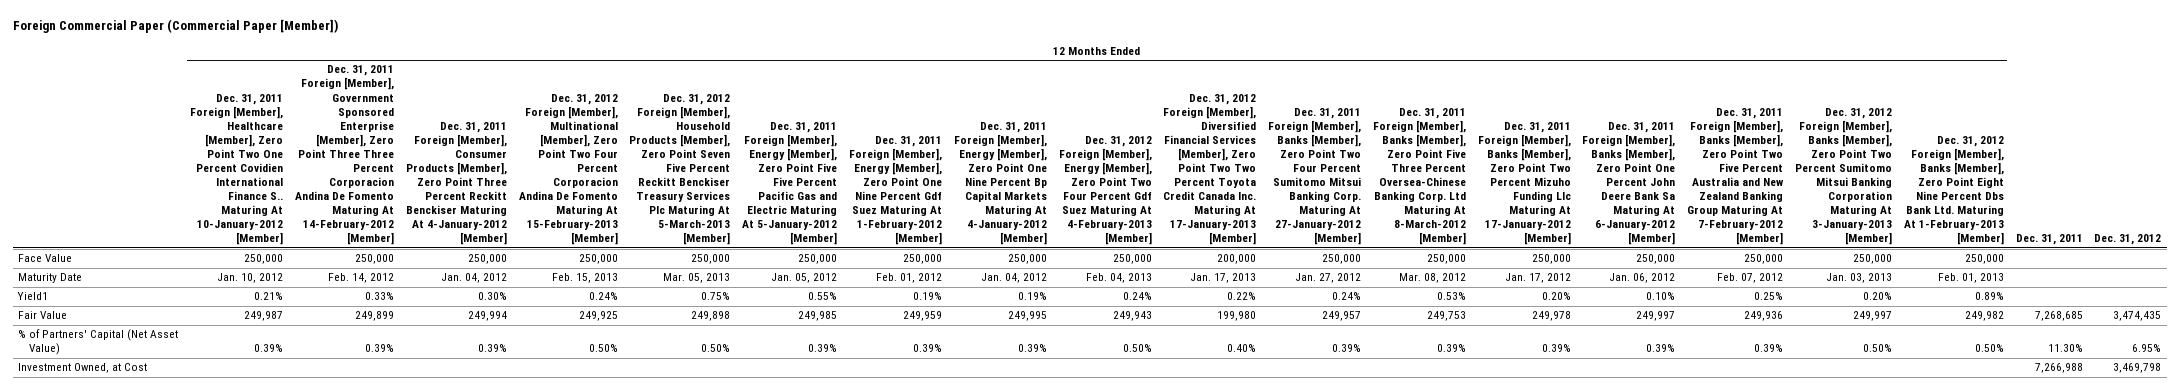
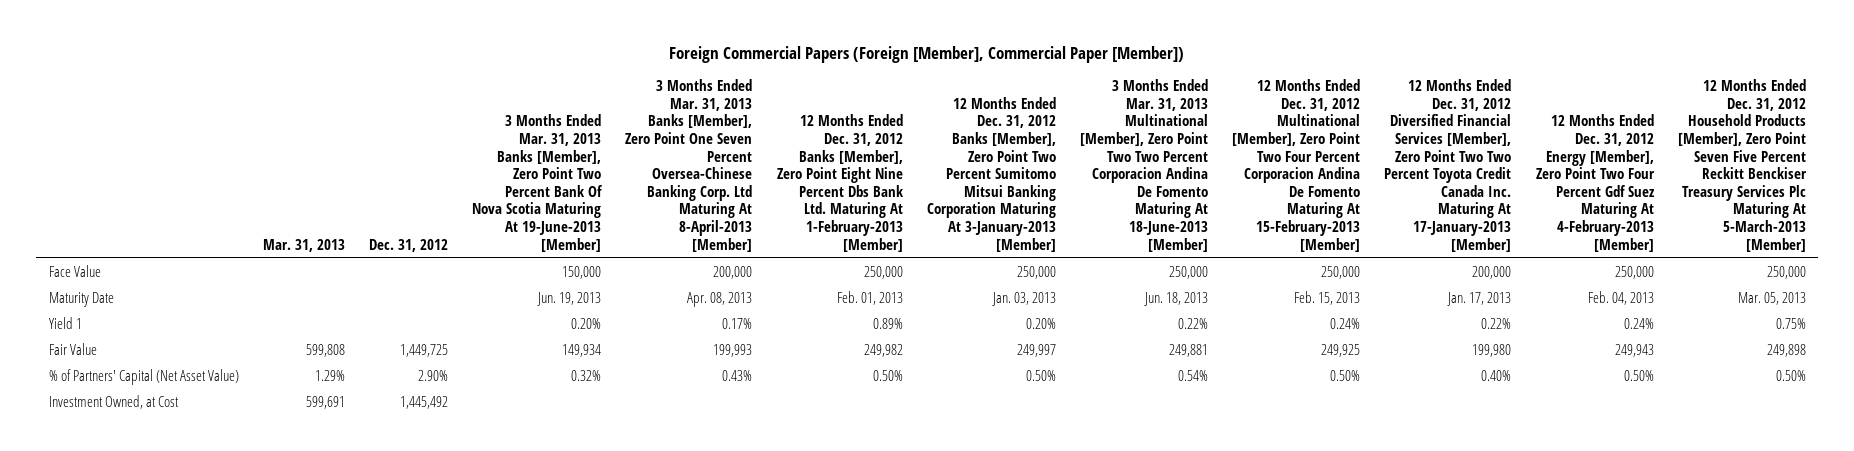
- Foreign Commercial Paper (Commercial Paper [Member])
+ Foreign Commercial Papers (Foreign [Member], Commercial Paper [Member])
- | 12 Months Ended Dec. 31, 2011 Foreign [Member], Healthcare [Member], Zero Point Two One Percent Covidien International Finance S.. Maturing At 10-January-2012 [Member] | 12 Months Ended Dec. 31, 2011 Foreign [Member], Government Sponsored Enterprise [Member], Zero Point Three Three Percent Corporacion Andina De Fomento Maturing At 14-February-2012 [Member] | 12 Months Ended Dec. 31, 2011 Foreign [Member], Consumer Products [Member], Zero Point Three Percent Reckitt Benckiser Maturing At 4-January-2012 [Member] | 12 Months Ended Dec. 31, 2012 Foreign [Member], Multinational [Member], Zero Point Two Four Percent Corporacion Andina De Fomento Maturing At 15-February-2013 [Member] | 12 Months Ended Dec. 31, 2012 Foreign [Member], Household Products [Member], Zero Point Seven Five Percent Reckitt Benckiser Treasury Services Plc Maturing At 5-March-2013 [Member] | 12 Months Ended Dec. 31, 2011 Foreign [Member], Energy [Member], Zero Point Five Five Percent Pacific Gas and Electric Maturing At 5-January-2012 [Member] | 12 Months Ended Dec. 31, 2011 Foreign [Member], Energy [Member], Zero Point One Nine Percent Gdf Suez Maturing At 1-February-2012 [Member] | 12 Months Ended Dec. 31, 2011 Foreign [Member], Energy [Member], Zero Point One Nine Percent Bp Capital Markets Maturing At 4-January-2012 [Member] | 12 Months Ended Dec. 31, 2012 Foreign [Member], Energy [Member], Zero Point Two Four Percent Gdf Suez Maturing At 4-February-2013 [Member] | 12 Months Ended Dec. 31, 2012 Foreign [Member], Diversified Financial Services [Member], Zero Point Two Two Percent Toyota Credit Canada Inc. Maturing At 17-January-2013 [Member] | 12 Months Ended Dec. 31, 2011 Foreign [Member], Banks [Member], Zero Point Two Four Percent Sumitomo Mitsui Banking Corp. Maturing At 27-January-2012 [Member] | 12 Months Ended Dec. 31, 2011 Foreign [Member], Banks [Member], Zero Point Five Three Percent Oversea-Chinese Banking Corp. Ltd Maturing At 8-March-2012 [Member] | 12 Months Ended Dec. 31, 2011 Foreign [Member], Banks [Member], Zero Point Two Percent Mizuho Funding Llc Maturing At 17-January-2012 [Member] | 12 Months Ended Dec. 31, 2011 Foreign [Member], Banks [Member], Zero Point One Percent John Deere Bank Sa Maturing At 6-January-2012 [Member] | 12 Months Ended Dec. 31, 2011 Foreign [Member], Banks [Member], Zero Point Two Five Percent Australia and New Zealand Banking Group Maturing At 7-February-2012 [Member] | 12 Months Ended Dec. 31, 2012 Foreign [Member], Banks [Member], Zero Point Two Percent Sumitomo Mitsui Banking Corporation Maturing At 3-January-2013 [Member] | 12 Months Ended Dec. 31, 2012 Foreign [Member], Banks [Member], Zero Point Eight Nine Percent Dbs Bank Ltd. Maturing At 1-February-2013 [Member] | Dec. 31, 2011 | Dec. 31, 2012
+ | Mar. 31, 2013 | Dec. 31, 2012 | 3 Months Ended Mar. 31, 2013 Banks [Member], Zero Point Two Percent Bank Of Nova Scotia Maturing At 19-June-2013 [Member] | 3 Months Ended Mar. 31, 2013 Banks [Member], Zero Point One Seven Percent Oversea-Chinese Banking Corp. Ltd Maturing At 8-April-2013 [Member] | 12 Months Ended Dec. 31, 2012 Banks [Member], Zero Point Eight Nine Percent Dbs Bank Ltd. Maturing At 1-February-2013 [Member] | 12 Months Ended Dec. 31, 2012 Banks [Member], Zero Point Two Percent Sumitomo Mitsui Banking Corporation Maturing At 3-January-2013 [Member] | 3 Months Ended Mar. 31, 2013 Multinational [Member], Zero Point Two Two Percent Corporacion Andina De Fomento Maturing At 18-June-2013 [Member] | 12 Months Ended Dec. 31, 2012 Multinational [Member], Zero Point Two Four Percent Corporacion Andina De Fomento Maturing At 15-February-2013 [Member] | 12 Months Ended Dec. 31, 2012 Diversified Financial Services [Member], Zero Point Two Two Percent Toyota Credit Canada Inc. Maturing At 17-January-2013 [Member] | 12 Months Ended Dec. 31, 2012 Energy [Member], Zero Point Two Four Percent Gdf Suez Maturing At 4-February-2013 [Member] | 12 Months Ended Dec. 31, 2012 Household Products [Member], Zero Point Seven Five Percent Reckitt Benckiser Treasury Services Plc Maturing At 5-March-2013 [Member]
- Yield1 | 0.21% | 0.33% | 0.30% | 0.24% | 0.75% | 0.55% | 0.19% | 0.19% | 0.24% | 0.22% | 0.24% | 0.53% | 0.20% | 0.10% | 0.25% | 0.20% | 0.89% | |
- Fair Value | 249,987 | 249,899 | 249,994 | 249,925 | 249,898 | 249,985 | 249,959 | 249,995 | 249,943 | 199,980 | 249,957 | 249,753 | 249,978 | 249,997 | 249,936 | 249,997 | 249,982 | 7,268,685 | 3,474,435
- % of Partners' Capital (Net Asset Value) | 0.39% | 0.39% | 0.39% | 0.50% | 0.50% | 0.39% | 0.39% | 0.39% | 0.50% | 0.40% | 0.39% | 0.39% | 0.39% | 0.39% | 0.39% | 0.50% | 0.50% | 11.30% | 6.95%
- Investment Owned, at Cost | | | | | | | | | | | | | | | | | | 7,266,988 | 3,469,798
+ Yield 1 | | | 0.20% | 0.17% | 0.89% | 0.20% | 0.22% | 0.24% | 0.22% | 0.24% | 0.75%
+ Fair Value | 599,808 | 1,449,725 | 149,934 | 199,993 | 249,982 | 249,997 | 249,881 | 249,925 | 199,980 | 249,943 | 249,898
+ % of Partners' Capital (Net Asset Value) | 1.29% | 2.90% | 0.32% | 0.43% | 0.50% | 0.50% | 0.54% | 0.50% | 0.40% | 0.50% | 0.50%
+ Investment Owned, at Cost | 599,691 | 1,445,492 | | | | | | | | |

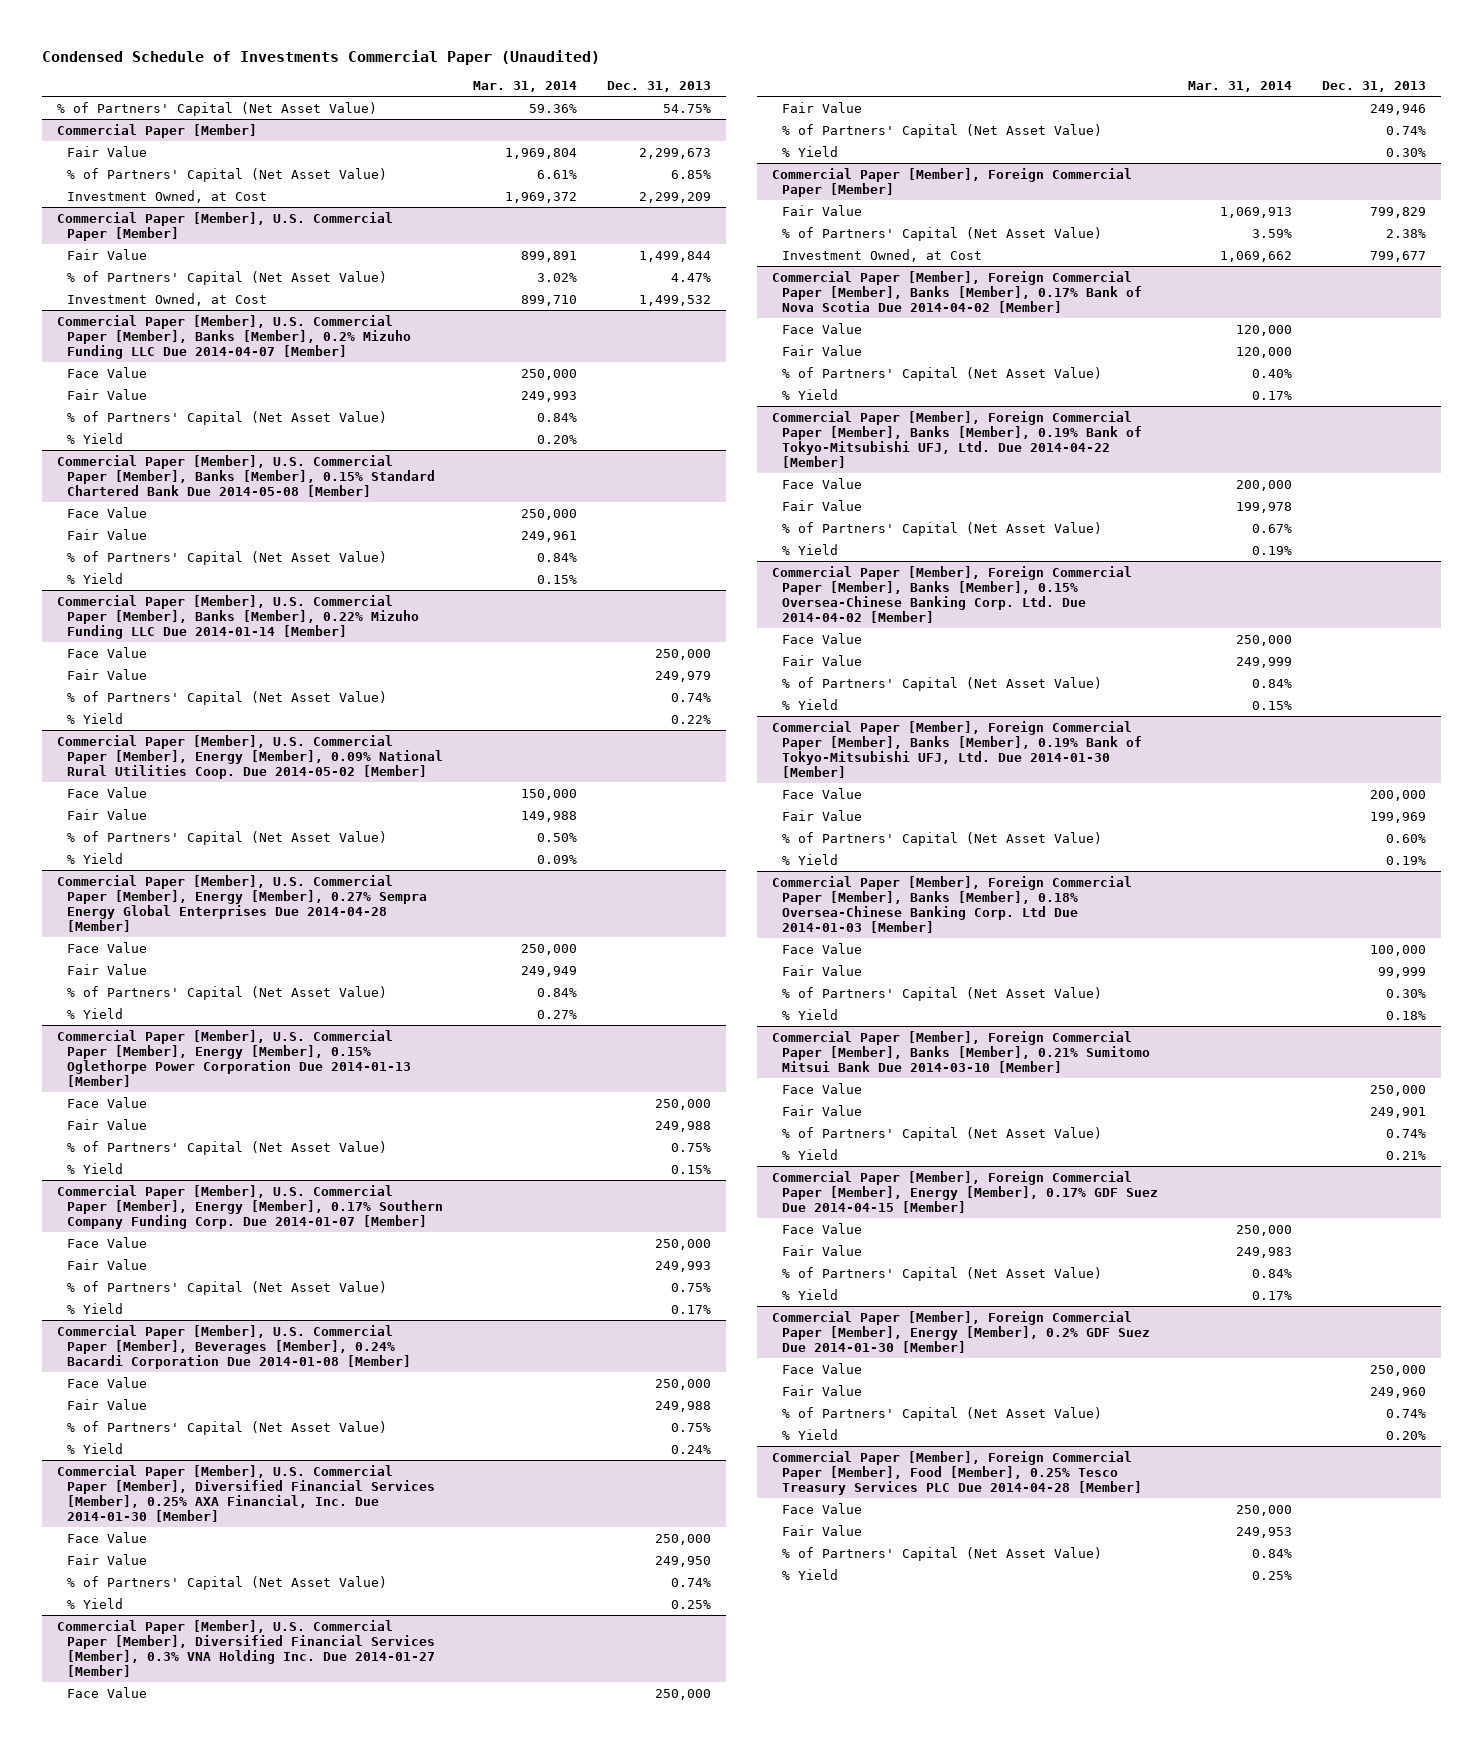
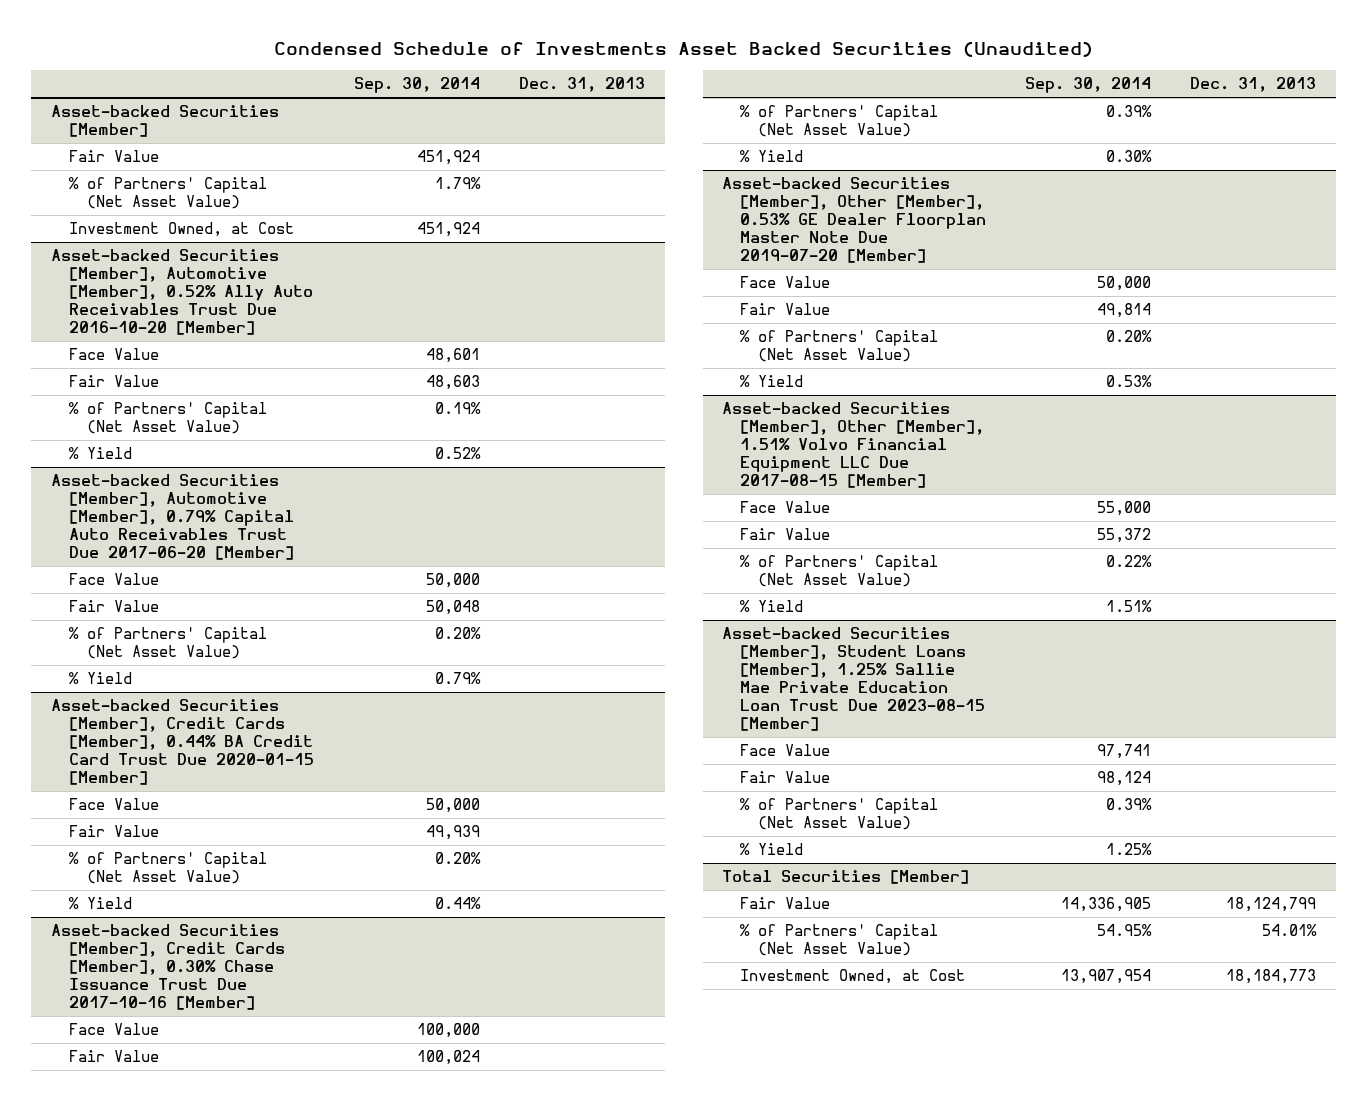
- Condensed Schedule of Investments Commercial Paper (Unaudited)
+ Condensed Schedule of Investments Asset Backed Securities (Unaudited)
- | Mar. 31, 2014 | Dec. 31, 2013
+ | Sep. 30, 2014 | Dec. 31, 2013
- % of Partners' Capital (Net Asset Value) | 59.36% | 54.75%
- Commercial Paper [Member]
- Fair Value | 1,969,804 | 2,299,673
- % of Partners' Capital (Net Asset Value) | 6.61% | 6.85%
- Investment Owned, at Cost | 1,969,372 | 2,299,209
- Commercial Paper [Member], U.S. Commercial Paper [Member]
- Fair Value | 899,891 | 1,499,844
- % of Partners' Capital (Net Asset Value) | 3.02% | 4.47%
- Investment Owned, at Cost | 899,710 | 1,499,532
- Commercial Paper [Member], U.S. Commercial Paper [Member], Banks [Member], 0.2% Mizuho Funding LLC Due 2014-04-07 [Member]
- Face Value | 250,000 |
- Fair Value | 249,993 |
- % of Partners' Capital (Net Asset Value) | 0.84% |
- % Yield | 0.20% |
- Commercial Paper [Member], U.S. Commercial Paper [Member], Banks [Member], 0.15% Standard Chartered Bank Due 2014-05-08 [Member]
- Face Value | 250,000 |
- Fair Value | 249,961 |
- % of Partners' Capital (Net Asset Value) | 0.84% |
- % Yield | 0.15% |
- Commercial Paper [Member], U.S. Commercial Paper [Member], Banks [Member], 0.22% Mizuho Funding LLC Due 2014-01-14 [Member]
- Face Value | | 250,000
- Fair Value | | 249,979
- % of Partners' Capital (Net Asset Value) | | 0.74%
- % Yield | | 0.22%
- Commercial Paper [Member], U.S. Commercial Paper [Member], Energy [Member], 0.09% National Rural Utilities Coop. Due 2014-05-02 [Member]
- Face Value | 150,000 |
- Fair Value | 149,988 |
- % of Partners' Capital (Net Asset Value) | 0.50% |
- % Yield | 0.09% |
- Commercial Paper [Member], U.S. Commercial Paper [Member], Energy [Member], 0.27% Sempra Energy Global Enterprises Due 2014-04-28 [Member]
- Face Value | 250,000 |
- Fair Value | 249,949 |
- % of Partners' Capital (Net Asset Value) | 0.84% |
- % Yield | 0.27% |
- Commercial Paper [Member], U.S. Commercial Paper [Member], Energy [Member], 0.15% Oglethorpe Power Corporation Due 2014-01-13 [Member]
- Face Value | | 250,000
- Fair Value | | 249,988
- % of Partners' Capital (Net Asset Value) | | 0.75%
- % Yield | | 0.15%
- Commercial Paper [Member], U.S. Commercial Paper [Member], Energy [Member], 0.17% Southern Company Funding Corp. Due 2014-01-07 [Member]
- Face Value | | 250,000
- Fair Value | | 249,993
- % of Partners' Capital (Net Asset Value) | | 0.75%
- % Yield | | 0.17%
- Commercial Paper [Member], U.S. Commercial Paper [Member], Beverages [Member], 0.24% Bacardi Corporation Due 2014-01-08 [Member]
- Face Value | | 250,000
- Fair Value | | 249,988
- % of Partners' Capital (Net Asset Value) | | 0.75%
- % Yield | | 0.24%
- Commercial Paper [Member], U.S. Commercial Paper [Member], Diversified Financial Services [Member], 0.25% AXA Financial, Inc. Due 2014-01-30 [Member]
- Face Value | | 250,000
- Fair Value | | 249,950
- % of Partners' Capital (Net Asset Value) | | 0.74%
- % Yield | | 0.25%
- Commercial Paper [Member], U.S. Commercial Paper [Member], Diversified Financial Services [Member], 0.3% VNA Holding Inc. Due 2014-01-27 [Member]
- Face Value | | 250,000
- Fair Value | | 249,946
- % of Partners' Capital (Net Asset Value) | | 0.74%
- % Yield | | 0.30%
- Commercial Paper [Member], Foreign Commercial Paper [Member]
- Fair Value | 1,069,913 | 799,829
- % of Partners' Capital (Net Asset Value) | 3.59% | 2.38%
- Investment Owned, at Cost | 1,069,662 | 799,677
- Commercial Paper [Member], Foreign Commercial Paper [Member], Banks [Member], 0.17% Bank of Nova Scotia Due 2014-04-02 [Member]
- Face Value | 120,000 |
- Fair Value | 120,000 |
- % of Partners' Capital (Net Asset Value) | 0.40% |
- % Yield | 0.17% |
- Commercial Paper [Member], Foreign Commercial Paper [Member], Banks [Member], 0.19% Bank of Tokyo-Mitsubishi UFJ, Ltd. Due 2014-04-22 [Member]
- Face Value | 200,000 |
- Fair Value | 199,978 |
- % of Partners' Capital (Net Asset Value) | 0.67% |
- % Yield | 0.19% |
- Commercial Paper [Member], Foreign Commercial Paper [Member], Banks [Member], 0.15% Oversea-Chinese Banking Corp. Ltd. Due 2014-04-02 [Member]
- Face Value | 250,000 |
- Fair Value | 249,999 |
- % of Partners' Capital (Net Asset Value) | 0.84% |
- % Yield | 0.15% |
- Commercial Paper [Member], Foreign Commercial Paper [Member], Banks [Member], 0.19% Bank of Tokyo-Mitsubishi UFJ, Ltd. Due 2014-01-30 [Member]
- Face Value | | 200,000
- Fair Value | | 199,969
- % of Partners' Capital (Net Asset Value) | | 0.60%
- % Yield | | 0.19%
- Commercial Paper [Member], Foreign Commercial Paper [Member], Banks [Member], 0.18% Oversea-Chinese Banking Corp. Ltd Due 2014-01-03 [Member]
- Face Value | | 100,000
- Fair Value | | 99,999
- % of Partners' Capital (Net Asset Value) | | 0.30%
- % Yield | | 0.18%
- Commercial Paper [Member], Foreign Commercial Paper [Member], Banks [Member], 0.21% Sumitomo Mitsui Bank Due 2014-03-10 [Member]
- Face Value | | 250,000
- Fair Value | | 249,901
- % of Partners' Capital (Net Asset Value) | | 0.74%
- % Yield | | 0.21%
- Commercial Paper [Member], Foreign Commercial Paper [Member], Energy [Member], 0.17% GDF Suez Due 2014-04-15 [Member]
- Face Value | 250,000 |
- Fair Value | 249,983 |
- % of Partners' Capital (Net Asset Value) | 0.84% |
- % Yield | 0.17% |
- Commercial Paper [Member], Foreign Commercial Paper [Member], Energy [Member], 0.2% GDF Suez Due 2014-01-30 [Member]
- Face Value | | 250,000
- Fair Value | | 249,960
- % of Partners' Capital (Net Asset Value) | | 0.74%
- % Yield | | 0.20%
- Commercial Paper [Member], Foreign Commercial Paper [Member], Food [Member], 0.25% Tesco Treasury Services PLC Due 2014-04-28 [Member]
- Face Value | 250,000 |
- Fair Value | 249,953 |
- % of Partners' Capital (Net Asset Value) | 0.84% |
- % Yield | 0.25% |
+ Asset-backed Securities [Member]
+ Fair Value | 451,924 |
+ % of Partners' Capital (Net Asset Value) | 1.79% |
+ Investment Owned, at Cost | 451,924 |
+ Asset-backed Securities [Member], Automotive [Member], 0.52% Ally Auto Receivables Trust Due 2016-10-20 [Member]
+ Face Value | 48,601 |
+ Fair Value | 48,603 |
+ % of Partners' Capital (Net Asset Value) | 0.19% |
+ % Yield | 0.52% |
+ Asset-backed Securities [Member], Automotive [Member], 0.79% Capital Auto Receivables Trust Due 2017-06-20 [Member]
+ Face Value | 50,000 |
+ Fair Value | 50,048 |
+ % of Partners' Capital (Net Asset Value) | 0.20% |
+ % Yield | 0.79% |
+ Asset-backed Securities [Member], Credit Cards [Member], 0.44% BA Credit Card Trust Due 2020-01-15 [Member]
+ Face Value | 50,000 |
+ Fair Value | 49,939 |
+ % of Partners' Capital (Net Asset Value) | 0.20% |
+ % Yield | 0.44% |
+ Asset-backed Securities [Member], Credit Cards [Member], 0.30% Chase Issuance Trust Due 2017-10-16 [Member]
+ Face Value | 100,000 |
+ Fair Value | 100,024 |
+ % of Partners' Capital (Net Asset Value) | 0.39% |
+ % Yield | 0.30% |
+ Asset-backed Securities [Member], Other [Member], 0.53% GE Dealer Floorplan Master Note Due 2019-07-20 [Member]
+ Face Value | 50,000 |
+ Fair Value | 49,814 |
+ % of Partners' Capital (Net Asset Value) | 0.20% |
+ % Yield | 0.53% |
+ Asset-backed Securities [Member], Other [Member], 1.51% Volvo Financial Equipment LLC Due 2017-08-15 [Member]
+ Face Value | 55,000 |
+ Fair Value | 55,372 |
+ % of Partners' Capital (Net Asset Value) | 0.22% |
+ % Yield | 1.51% |
+ Asset-backed Securities [Member], Student Loans [Member], 1.25% Sallie Mae Private Education Loan Trust Due 2023-08-15 [Member]
+ Face Value | 97,741 |
+ Fair Value | 98,124 |
+ % of Partners' Capital (Net Asset Value) | 0.39% |
+ % Yield | 1.25% |
+ Total Securities [Member]
+ Fair Value | 14,336,905 | 18,124,799
+ % of Partners' Capital (Net Asset Value) | 54.95% | 54.01%
+ Investment Owned, at Cost | 13,907,954 | 18,184,773

